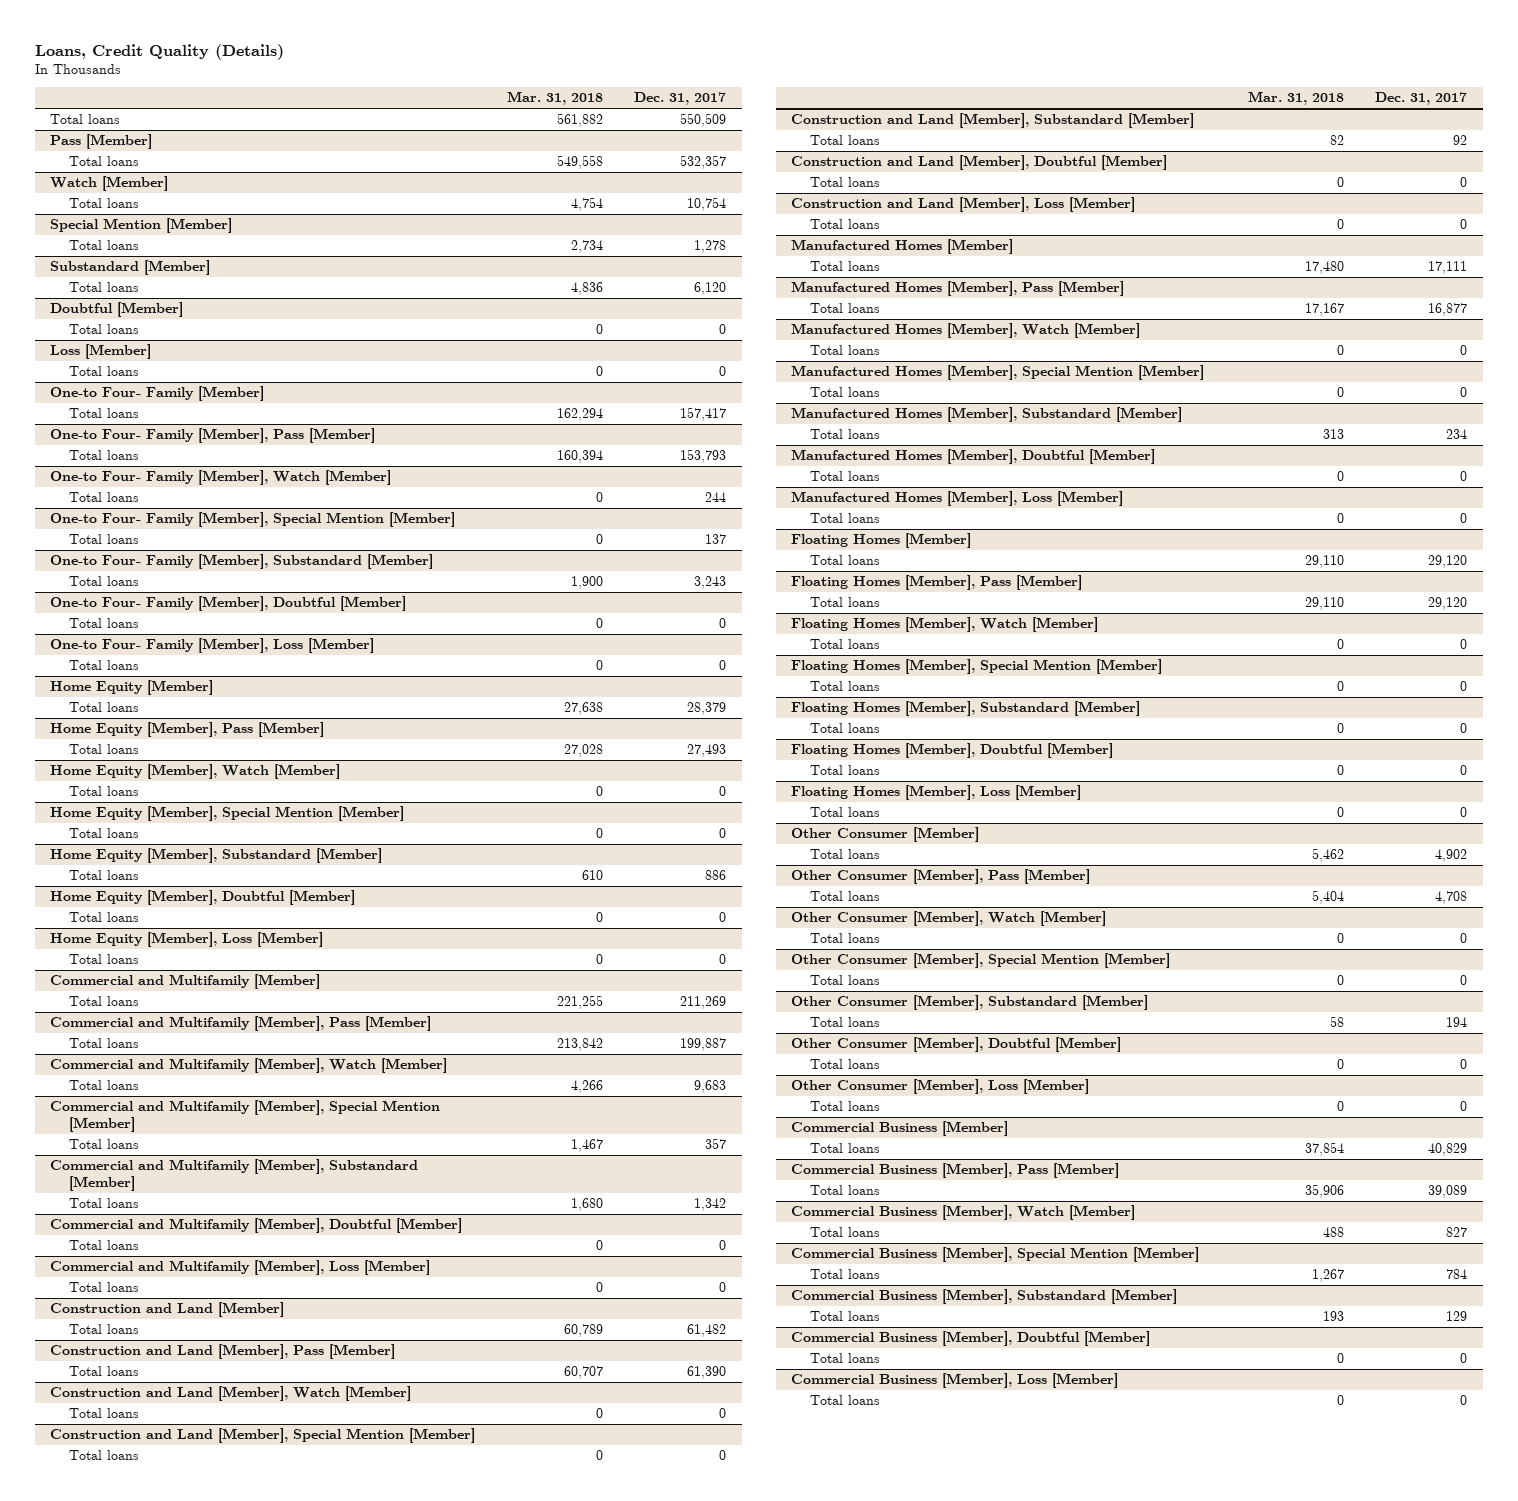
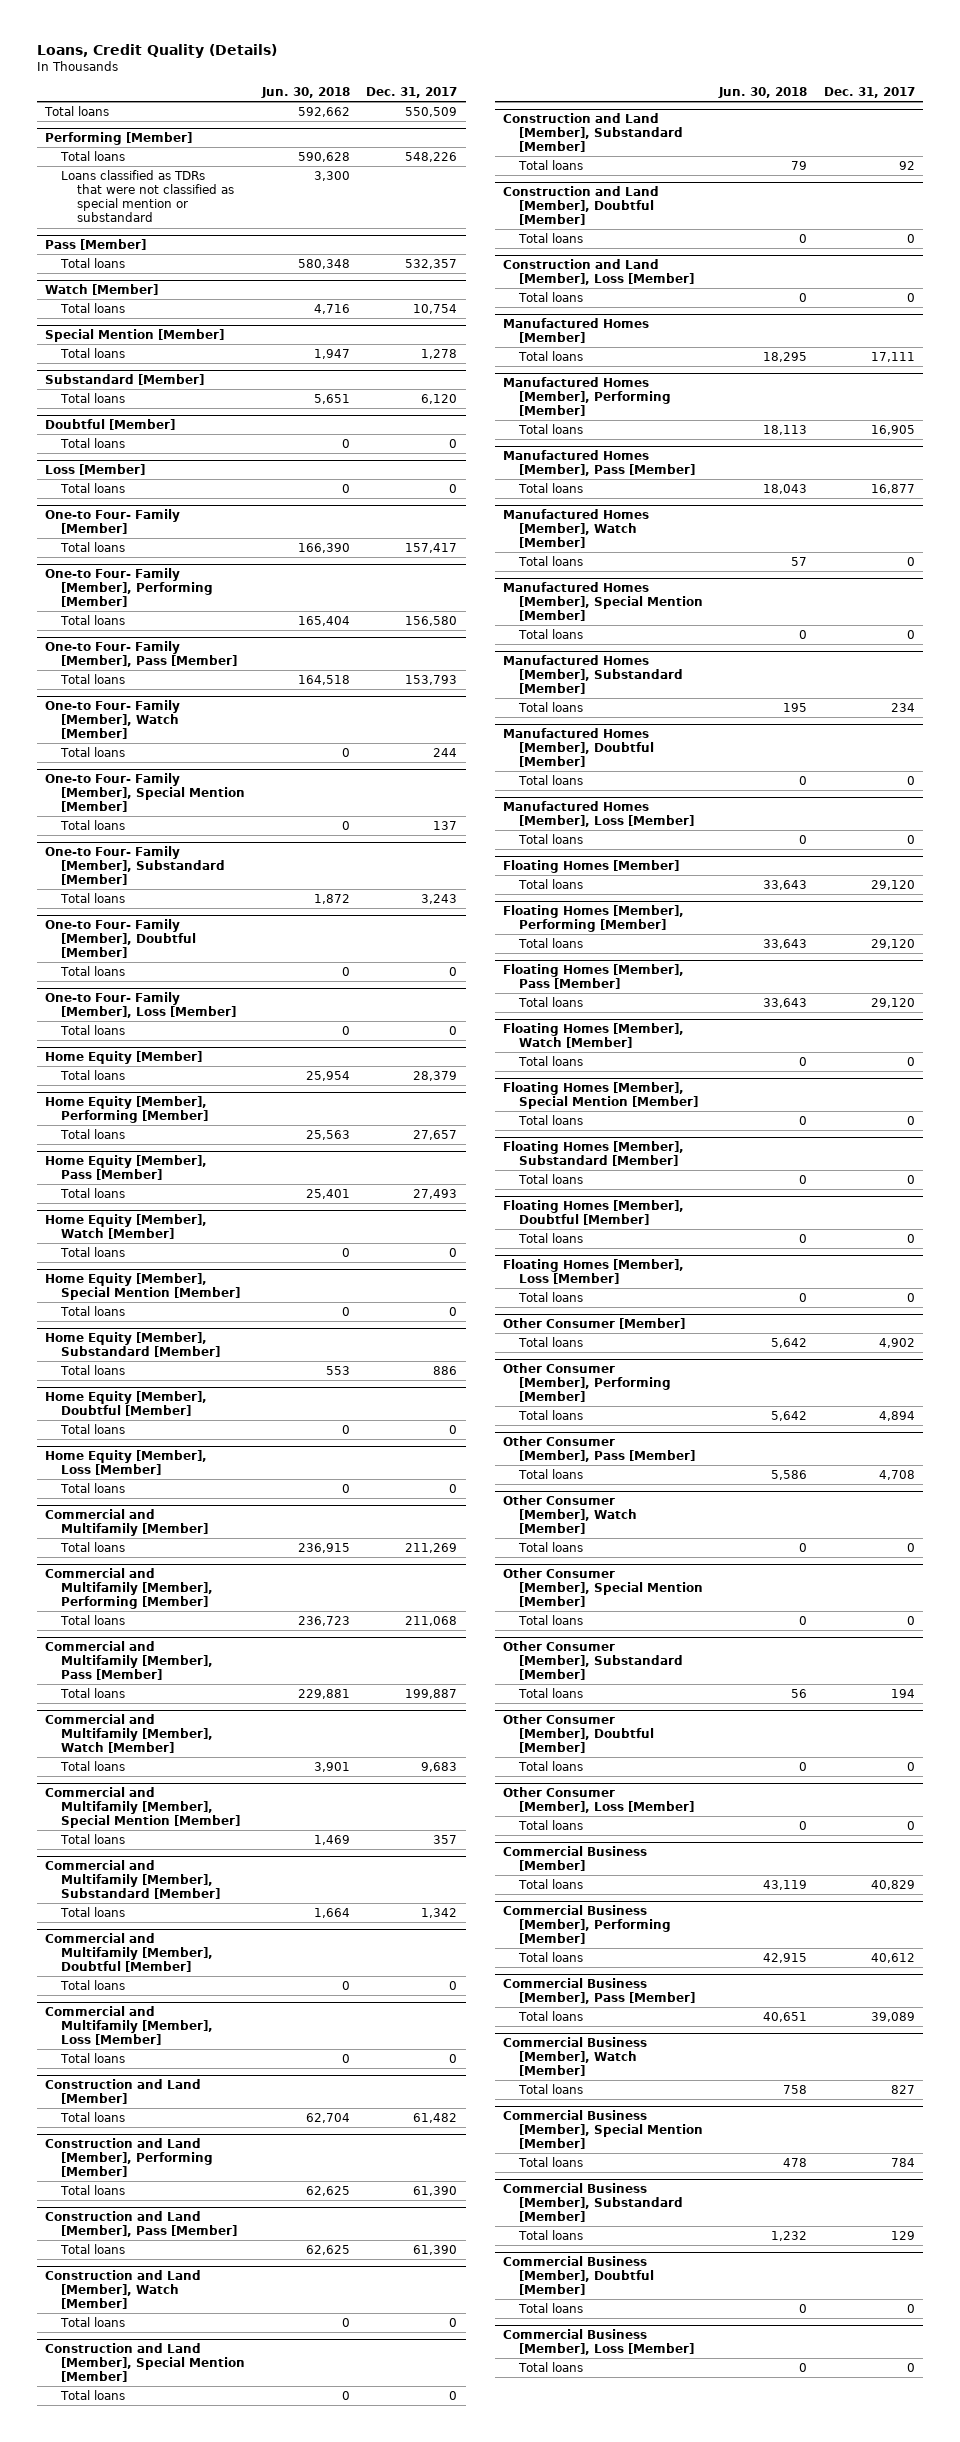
- | Mar. 31, 2018 | Dec. 31, 2017
+ | Jun. 30, 2018 | Dec. 31, 2017
+ Performing [Member]
+ Total loans | 590,628 | 548,226
+ Loans classified as TDRs that were not classified as special mention or substandard | 3,300 |
+ One-to Four- Family [Member], Performing [Member]
+ Total loans | 165,404 | 156,580
+ Home Equity [Member], Performing [Member]
+ Total loans | 25,563 | 27,657
+ Commercial and Multifamily [Member], Performing [Member]
+ Total loans | 236,723 | 211,068
+ Construction and Land [Member], Performing [Member]
+ Total loans | 62,625 | 61,390
+ Manufactured Homes [Member], Performing [Member]
+ Total loans | 18,113 | 16,905
+ Floating Homes [Member], Performing [Member]
+ Total loans | 33,643 | 29,120
+ Other Consumer [Member], Performing [Member]
+ Total loans | 5,642 | 4,894
+ Commercial Business [Member], Performing [Member]
+ Total loans | 42,915 | 40,612

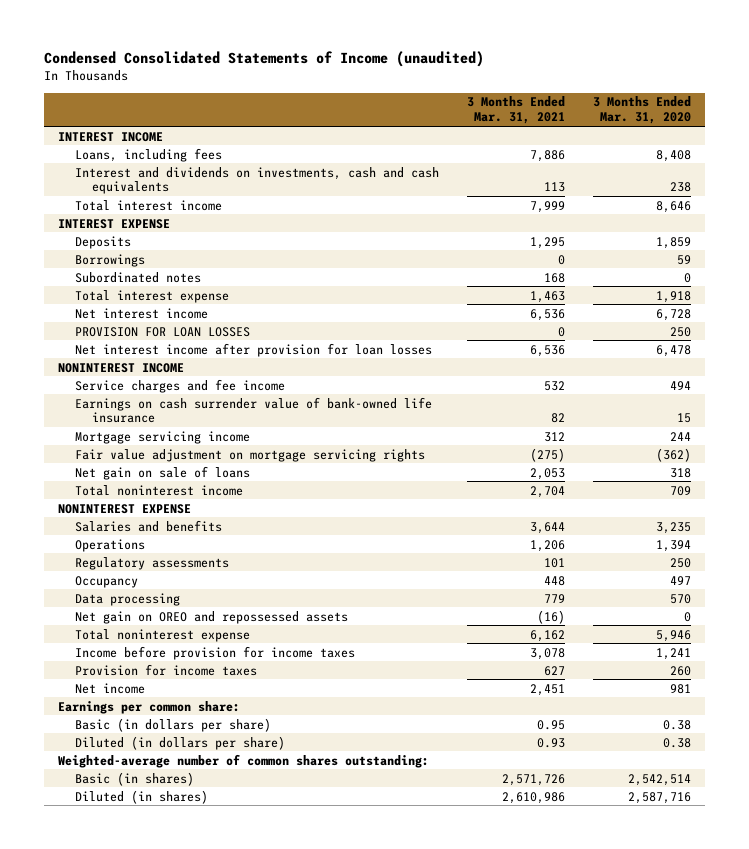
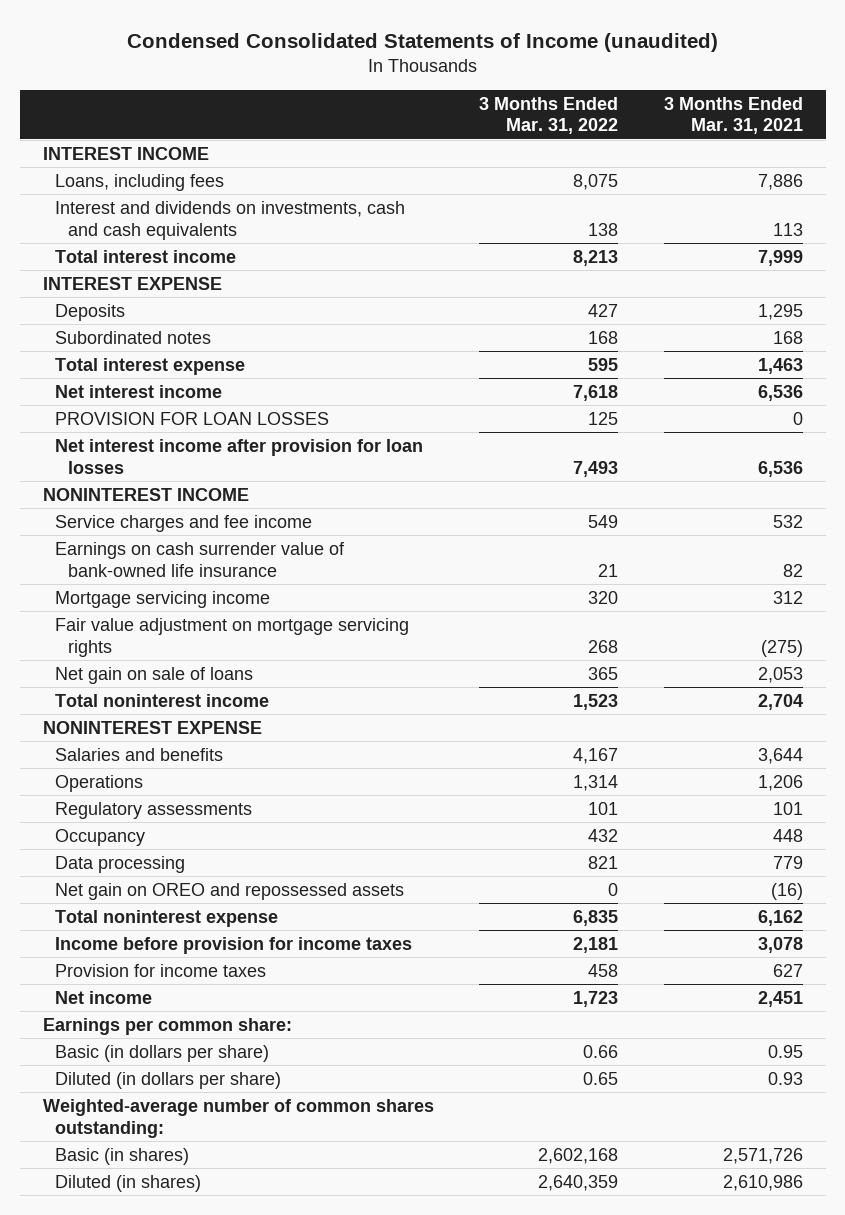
- | 3 Months Ended Mar. 31, 2021 | 3 Months Ended Mar. 31, 2020
+ | 3 Months Ended Mar. 31, 2022 | 3 Months Ended Mar. 31, 2021
- Borrowings | 0 | 59

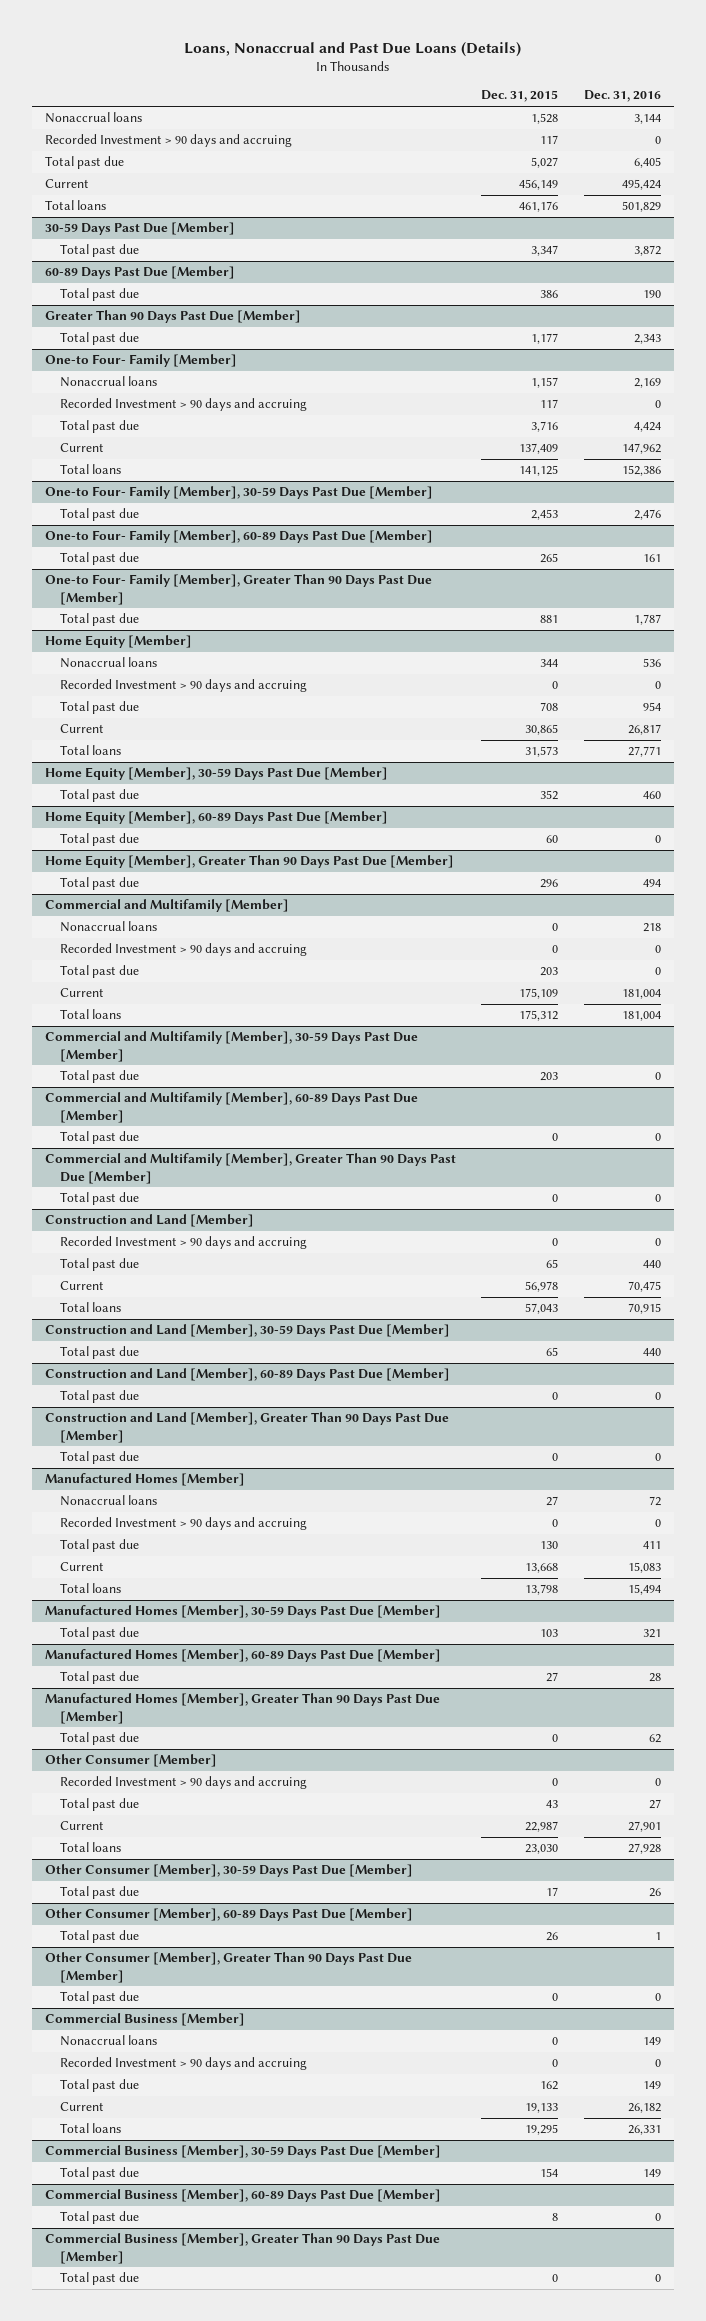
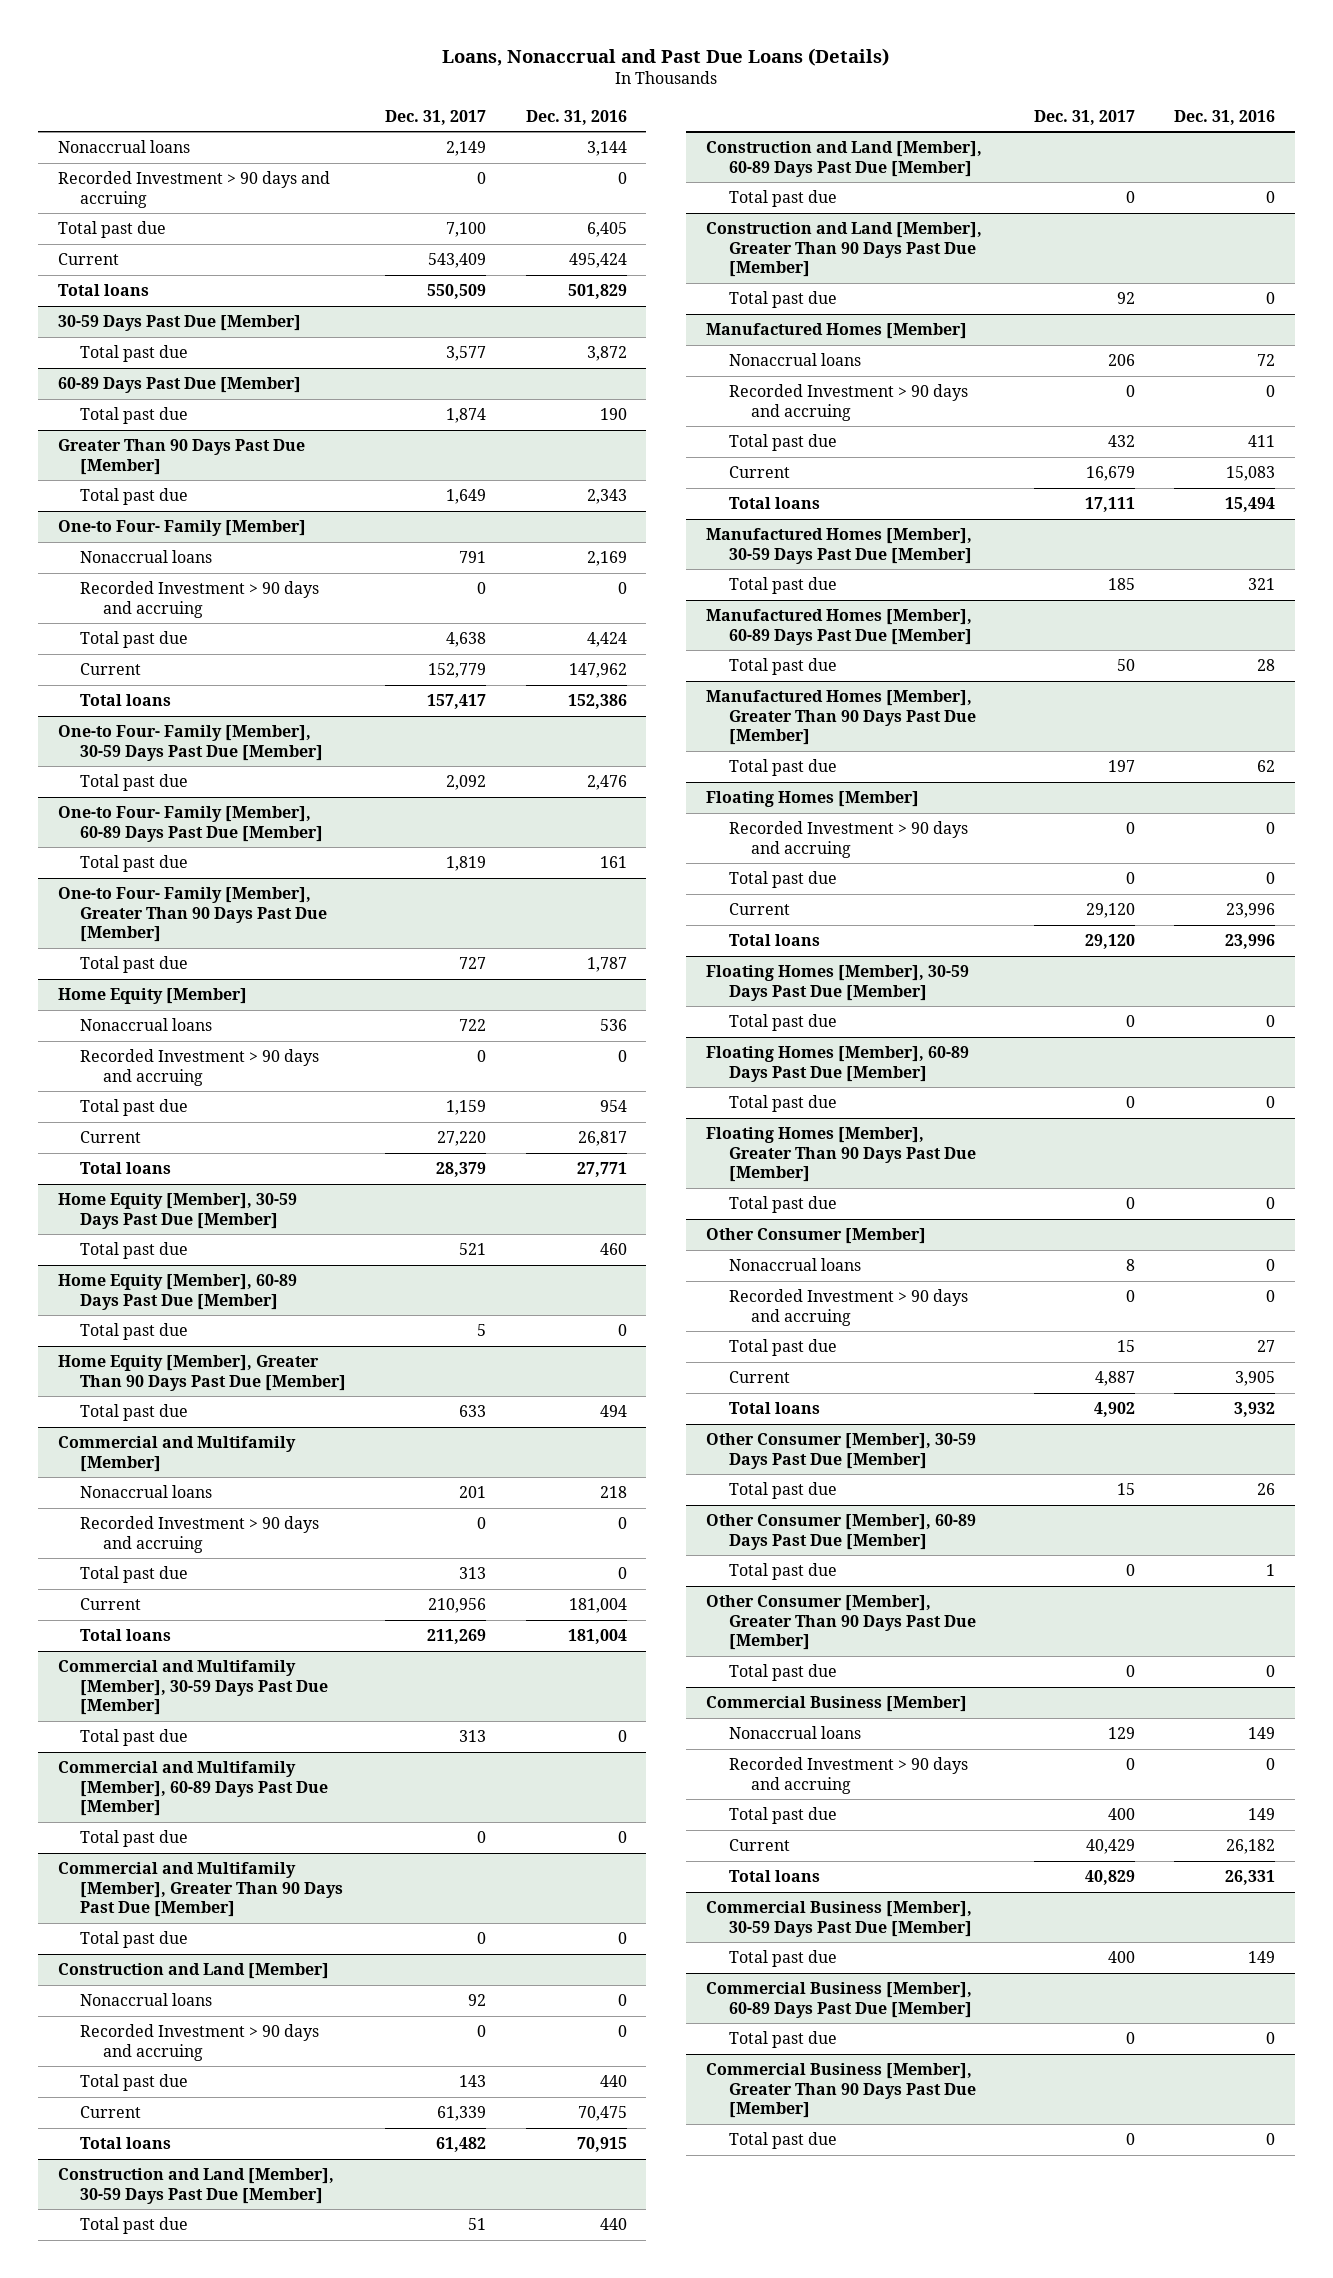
- | Dec. 31, 2015 | Dec. 31, 2016
+ | Dec. 31, 2017 | Dec. 31, 2016
@ Construction and Land [Member]
+ Nonaccrual loans | 92 | 0
+ Floating Homes [Member]
+ Recorded Investment > 90 days and accruing | 0 | 0
+ Total past due | 0 | 0
+ Current | 29,120 | 23,996
+ Total loans | 29,120 | 23,996
+ Floating Homes [Member], 30-59 Days Past Due [Member]
+ Total past due | 0 | 0
+ Floating Homes [Member], 60-89 Days Past Due [Member]
+ Total past due | 0 | 0
+ Floating Homes [Member], Greater Than 90 Days Past Due [Member]
+ Total past due | 0 | 0
@ Other Consumer [Member]
+ Nonaccrual loans | 8 | 0
- Current | 22,987 | 27,901
- Total loans | 23,030 | 27,928
+ Current | 4,887 | 3,905
+ Total loans | 4,902 | 3,932

